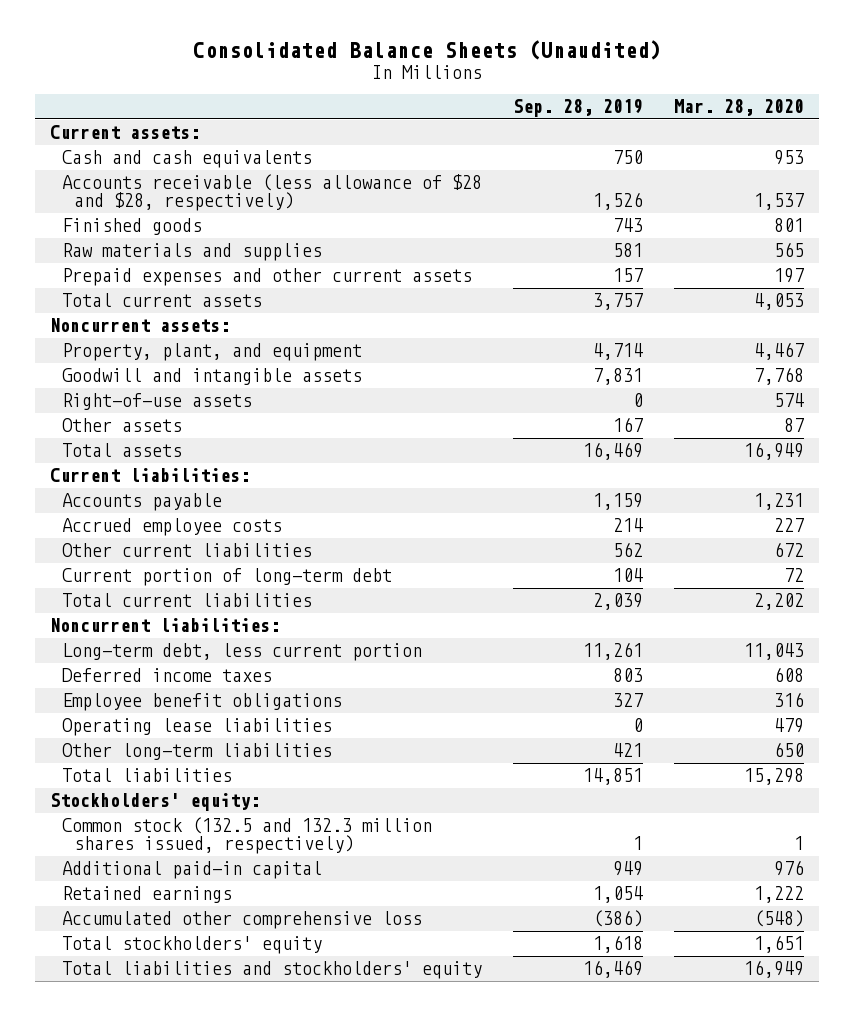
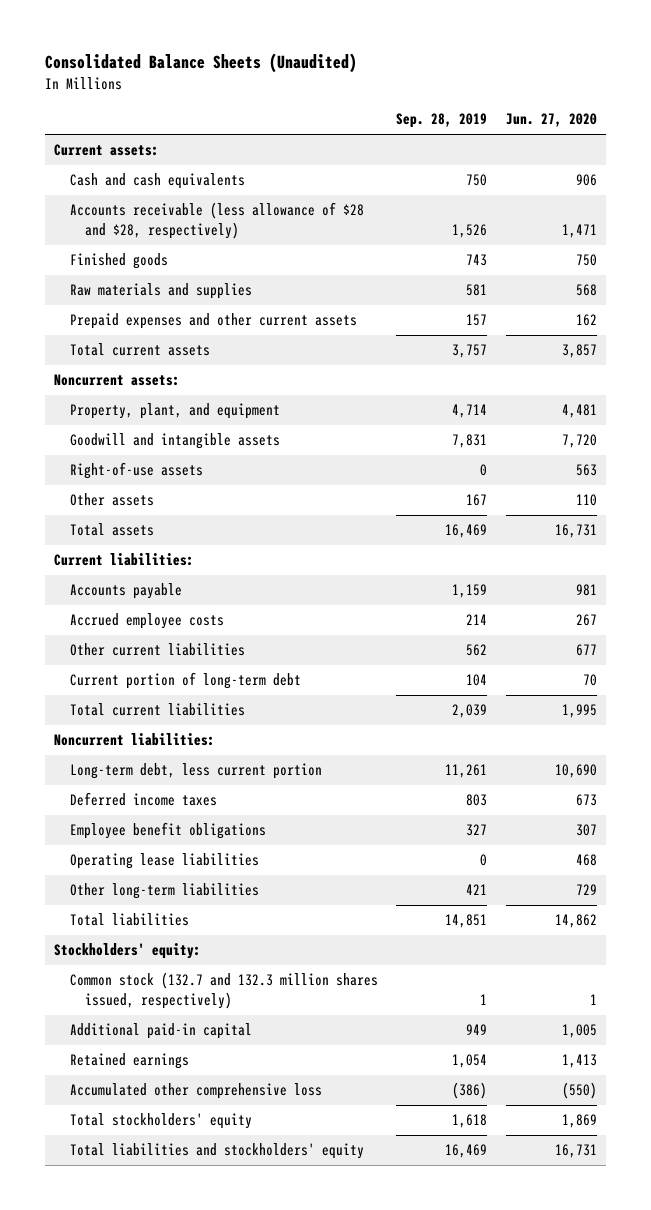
- | Sep. 28, 2019 | Mar. 28, 2020
+ | Sep. 28, 2019 | Jun. 27, 2020
- Common stock (132.5 and 132.3 million shares issued, respectively) | 1 | 1
+ Common stock (132.7 and 132.3 million shares issued, respectively) | 1 | 1

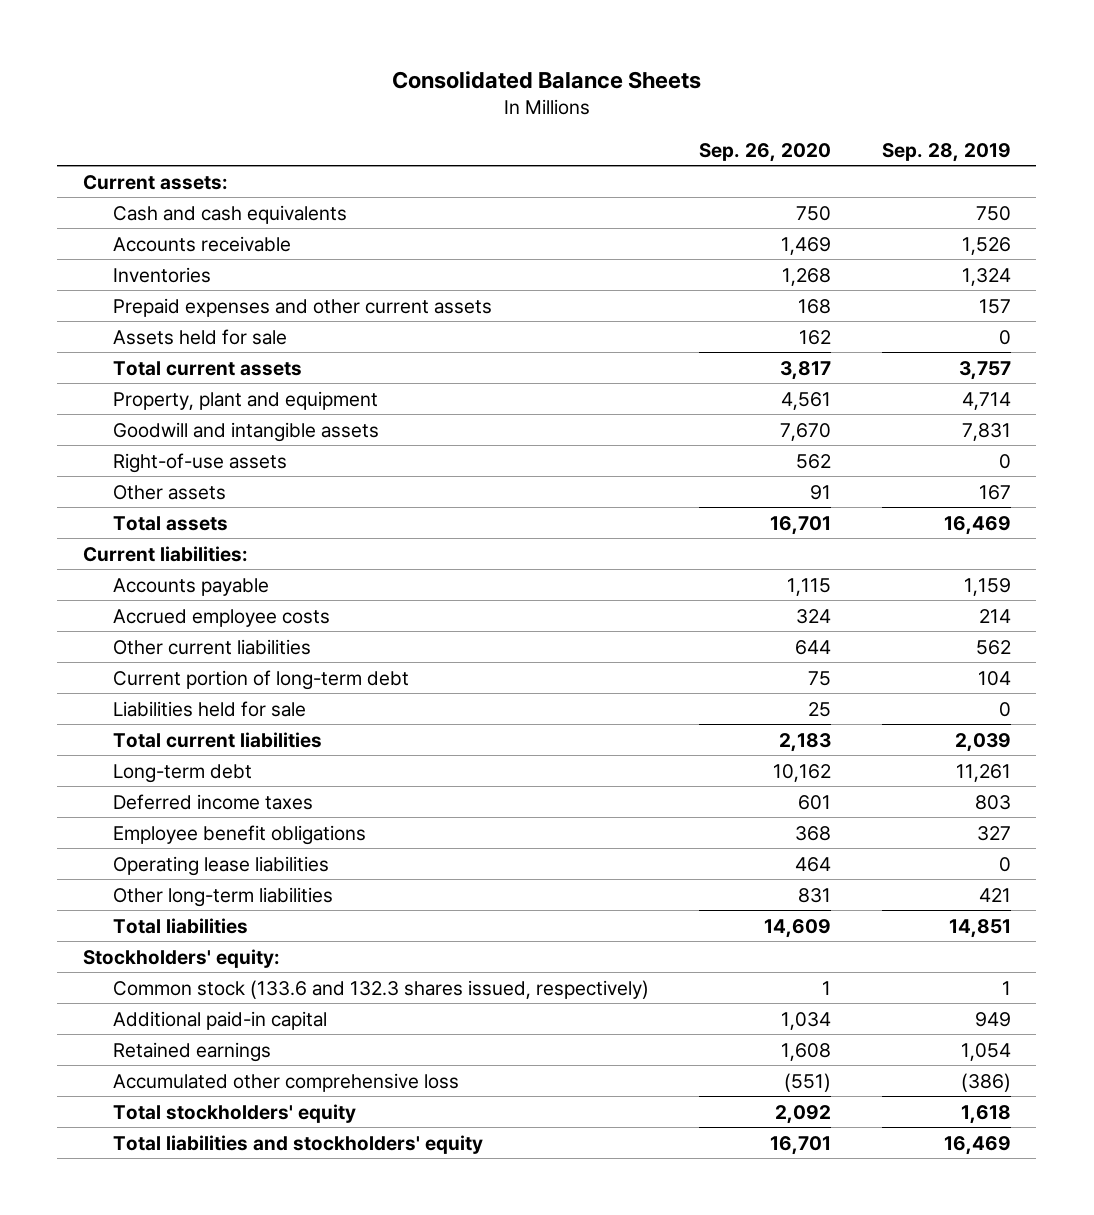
- Consolidated Balance Sheets (Unaudited)
+ Consolidated Balance Sheets
- | Sep. 28, 2019 | Jun. 27, 2020
+ | Sep. 26, 2020 | Sep. 28, 2019
- Accounts receivable (less allowance of $28 and $28, respectively) | 1,526 | 1,471
- Finished goods | 743 | 750
- Raw materials and supplies | 581 | 568
+ Accounts receivable | 1,469 | 1,526
+ Inventories | 1,268 | 1,324
+ Assets held for sale | 162 | 0
- Noncurrent assets:
- Property, plant, and equipment | 4,714 | 4,481
+ Property, plant and equipment | 4,561 | 4,714
+ Liabilities held for sale | 25 | 0
- Noncurrent liabilities:
- Long-term debt, less current portion | 11,261 | 10,690
+ Long-term debt | 10,162 | 11,261
- Common stock (132.7 and 132.3 million shares issued, respectively) | 1 | 1
+ Common stock (133.6 and 132.3 shares issued, respectively) | 1 | 1

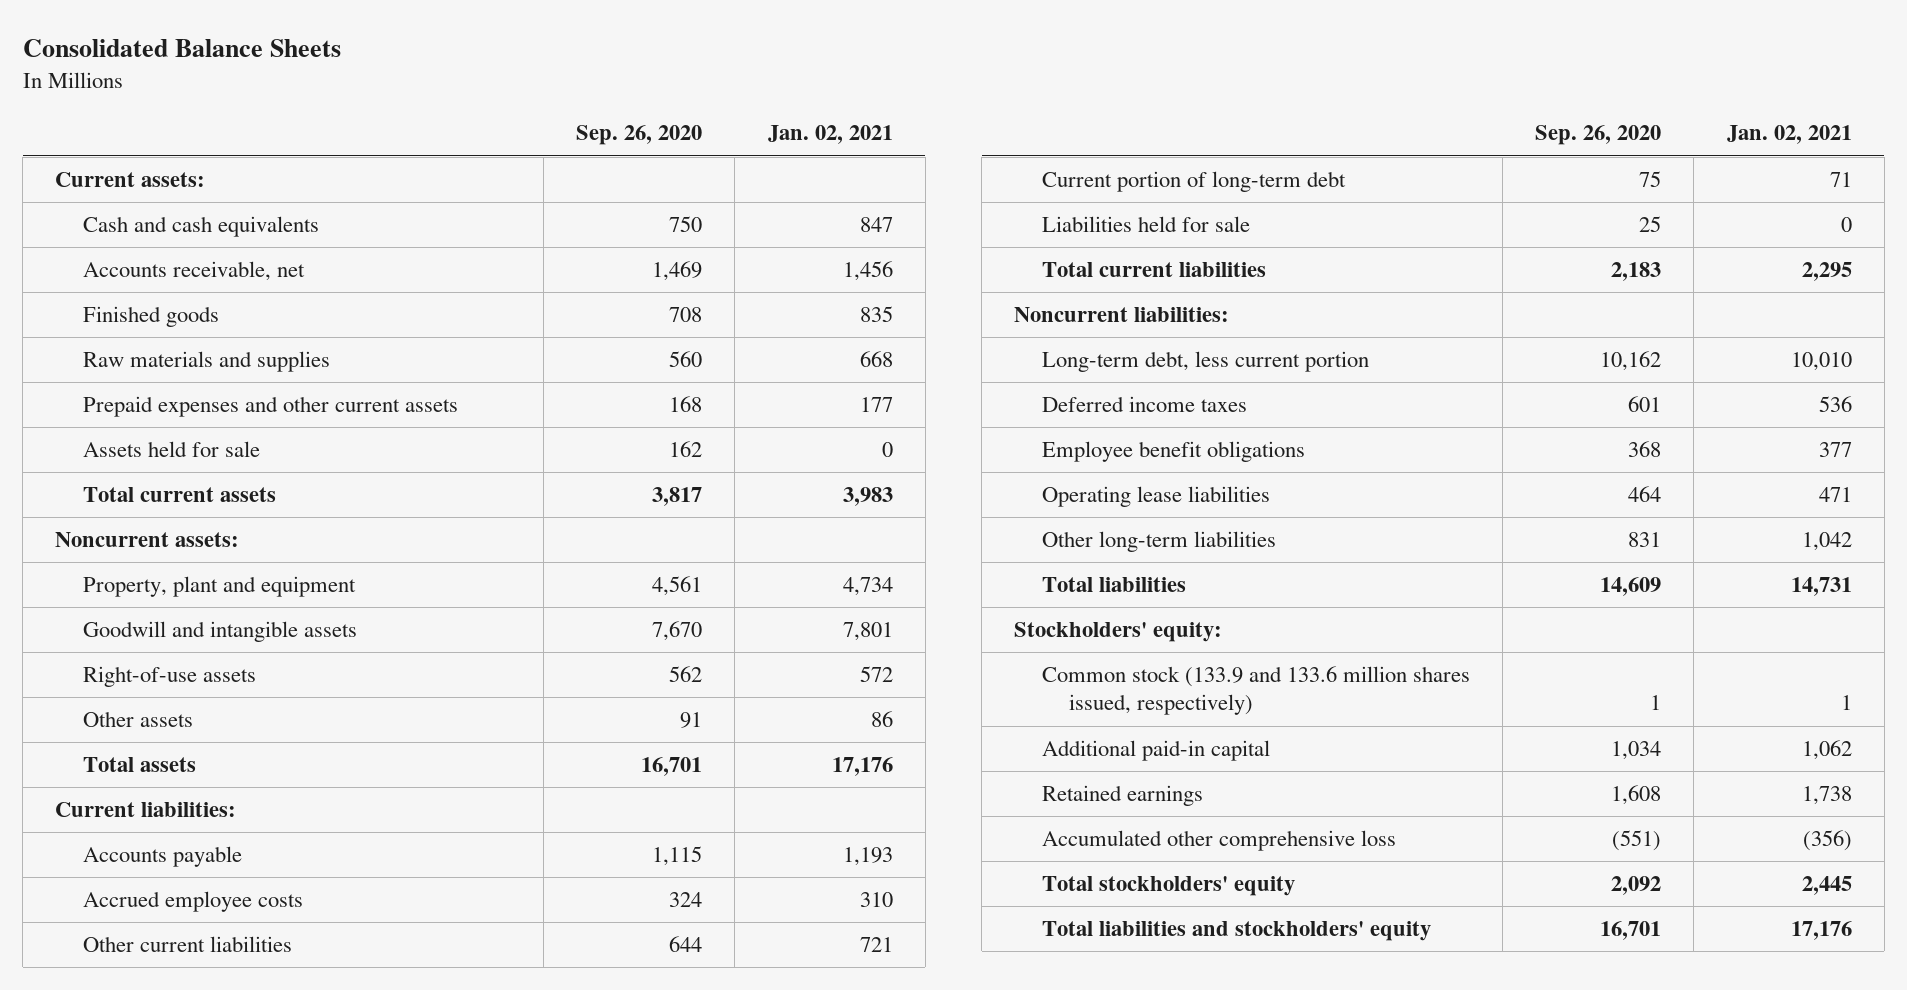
- | Sep. 26, 2020 | Sep. 28, 2019
+ | Sep. 26, 2020 | Jan. 02, 2021
- Accounts receivable | 1,469 | 1,526
- Inventories | 1,268 | 1,324
+ Accounts receivable, net | 1,469 | 1,456
+ Finished goods | 708 | 835
+ Raw materials and supplies | 560 | 668
+ Noncurrent assets:
- Long-term debt | 10,162 | 11,261
+ Noncurrent liabilities:
+ Long-term debt, less current portion | 10,162 | 10,010
- Common stock (133.6 and 132.3 shares issued, respectively) | 1 | 1
+ Common stock (133.9 and 133.6 million shares issued, respectively) | 1 | 1

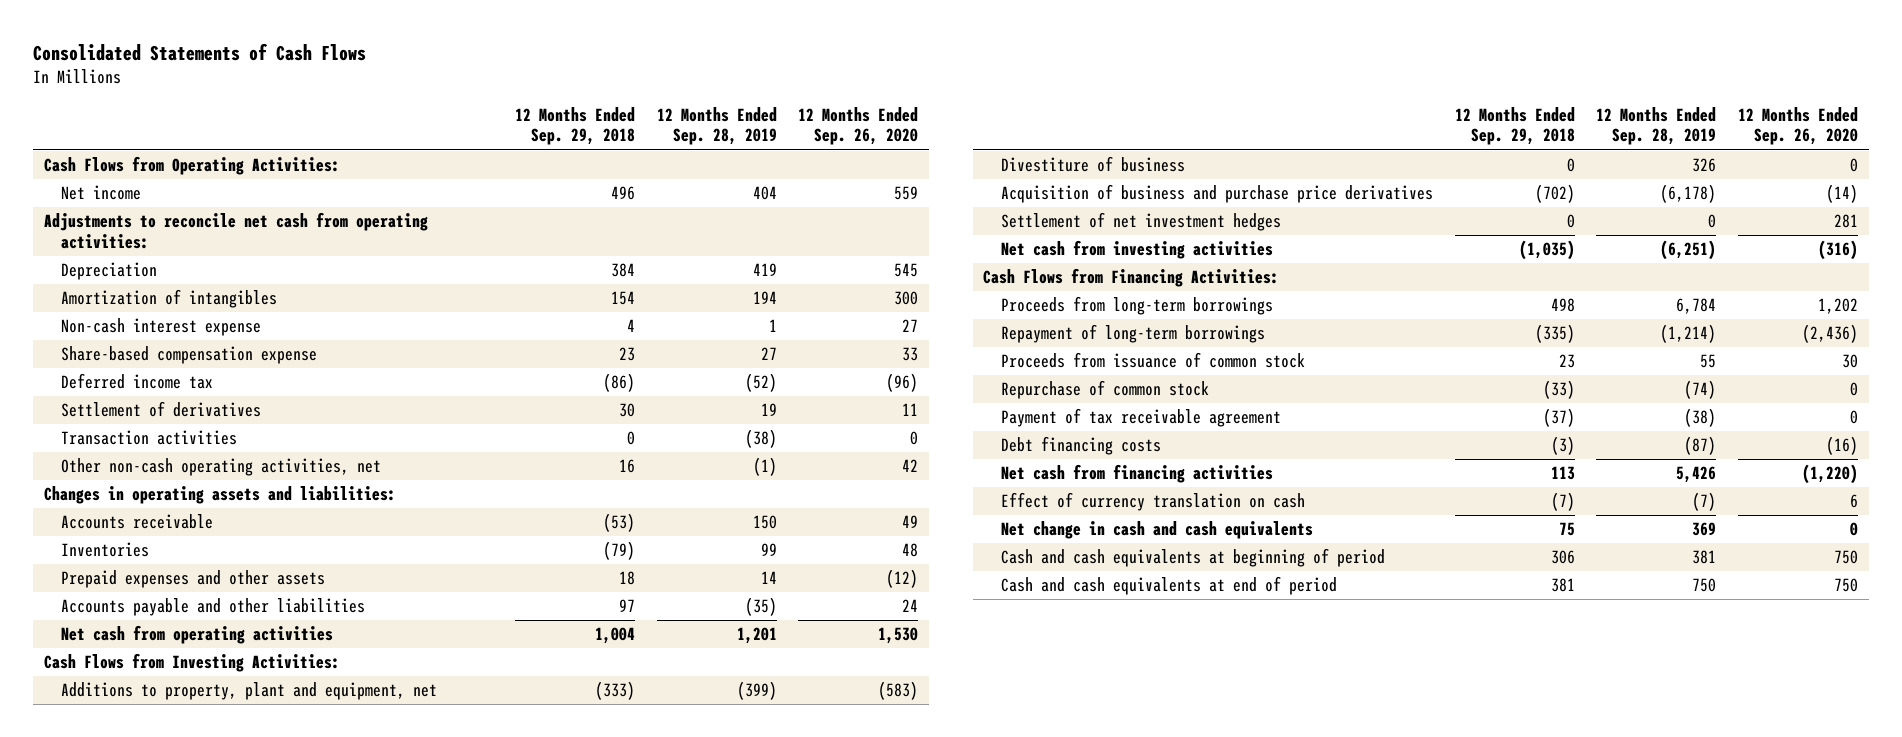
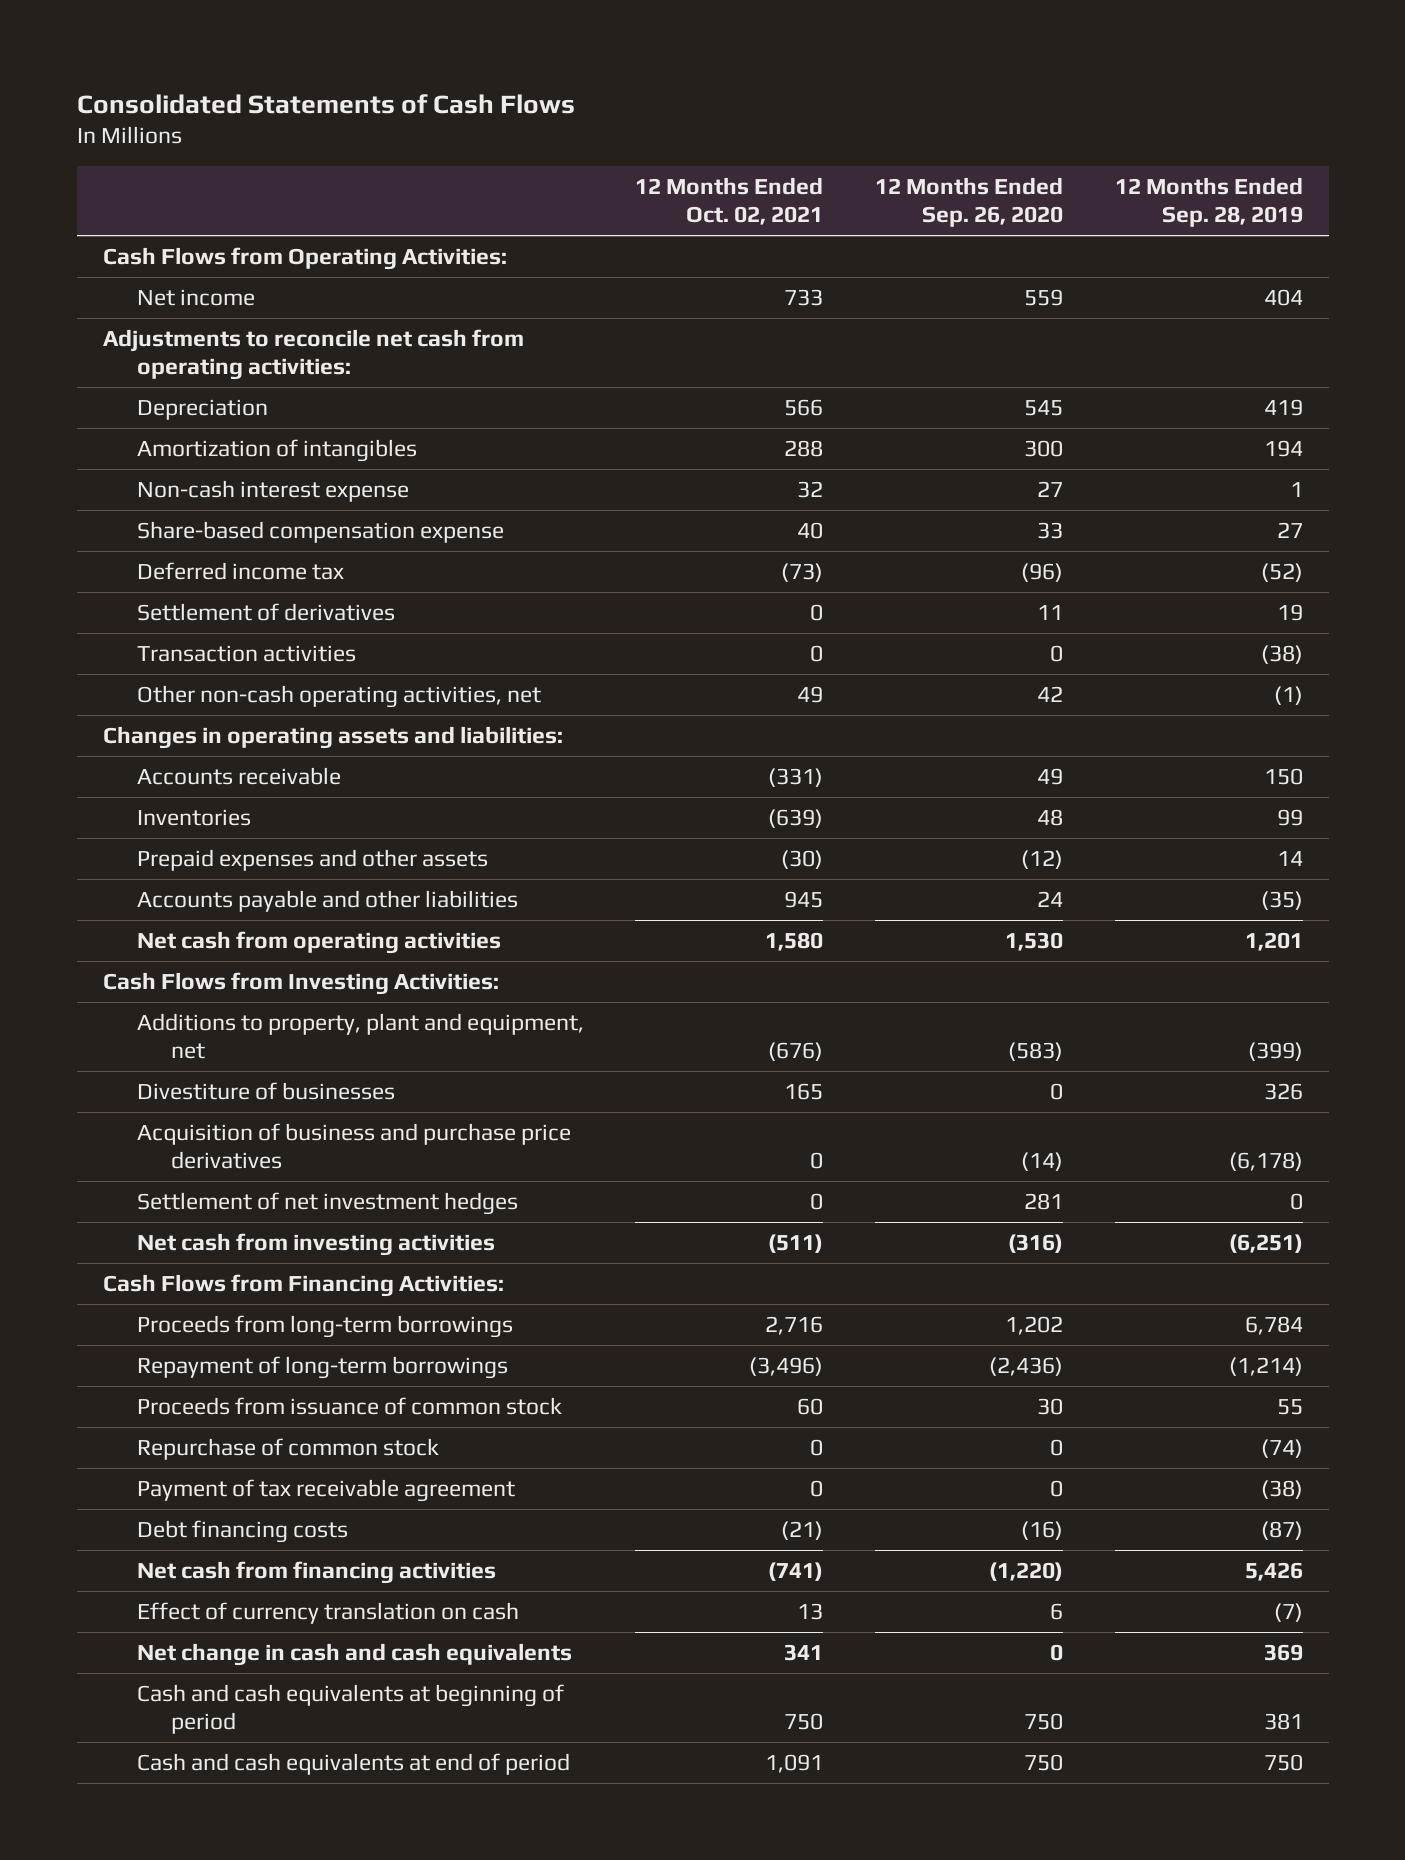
- | 12 Months Ended Sep. 29, 2018 | 12 Months Ended Sep. 28, 2019 | 12 Months Ended Sep. 26, 2020
+ | 12 Months Ended Oct. 02, 2021 | 12 Months Ended Sep. 26, 2020 | 12 Months Ended Sep. 28, 2019
- Divestiture of business | 0 | 326 | 0
+ Divestiture of businesses | 165 | 0 | 326

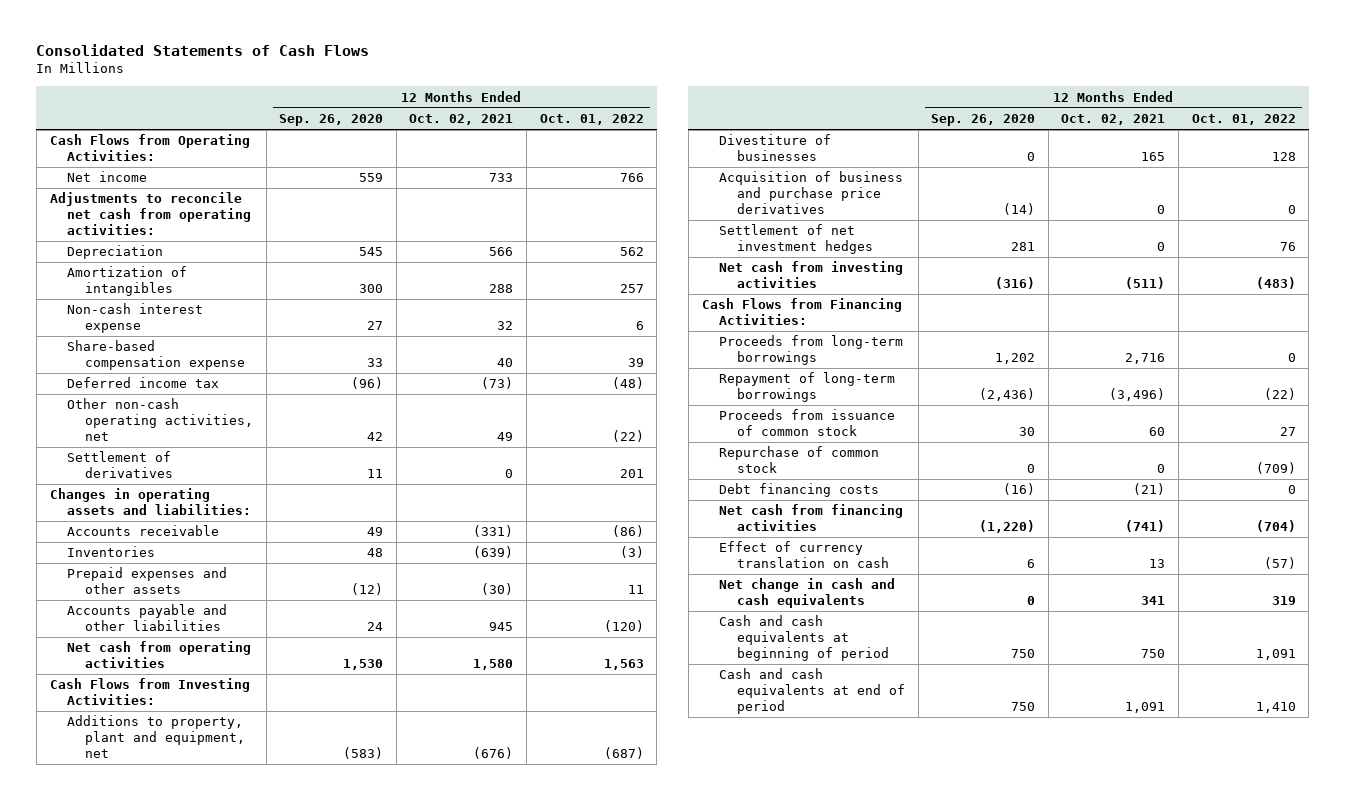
- | 12 Months Ended Oct. 02, 2021 | 12 Months Ended Sep. 26, 2020 | 12 Months Ended Sep. 28, 2019
+ | 12 Months Ended Sep. 26, 2020 | 12 Months Ended Oct. 02, 2021 | 12 Months Ended Oct. 01, 2022
- Transaction activities | 0 | 0 | (38)
moved down: Settlement of derivatives | 11 | 0 | 201
- Payment of tax receivable agreement | 0 | 0 | (38)

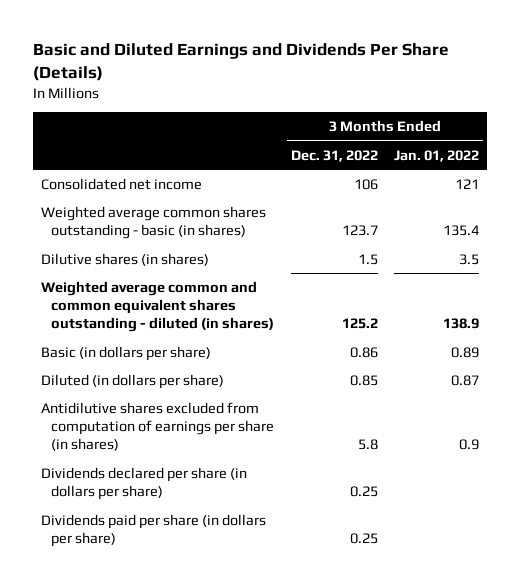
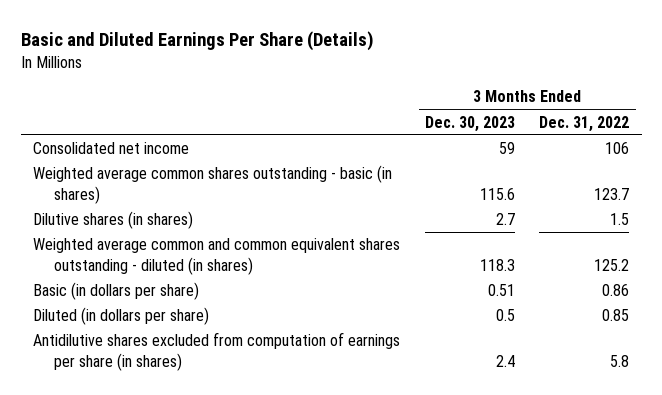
- Basic and Diluted Earnings and Dividends Per Share (Details)
+ Basic and Diluted Earnings Per Share (Details)
- | 3 Months Ended Dec. 31, 2022 | 3 Months Ended Jan. 01, 2022
+ | 3 Months Ended Dec. 30, 2023 | 3 Months Ended Dec. 31, 2022
- Dividends declared per share (in dollars per share) | 0.25 |
- Dividends paid per share (in dollars per share) | 0.25 |

